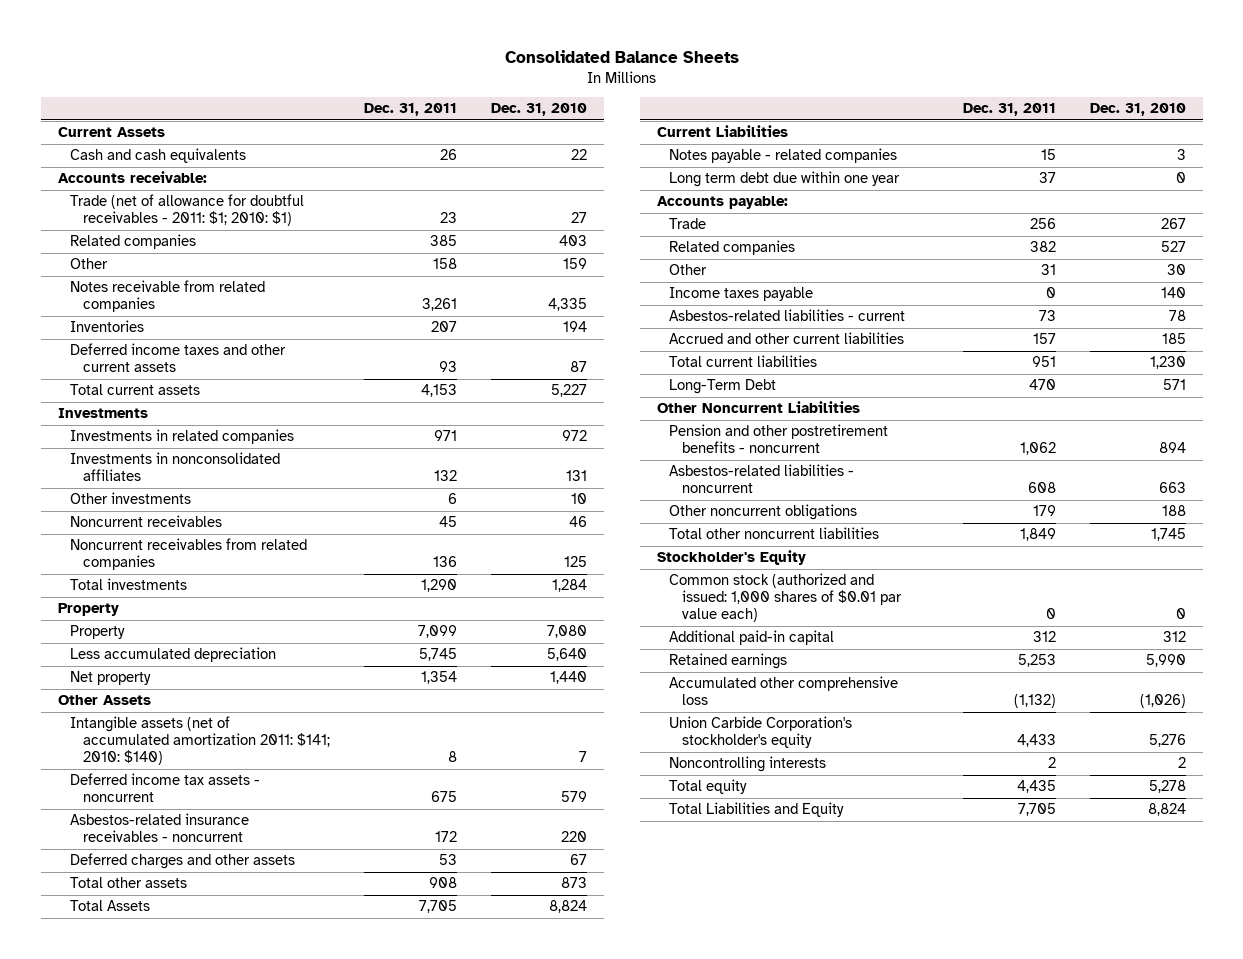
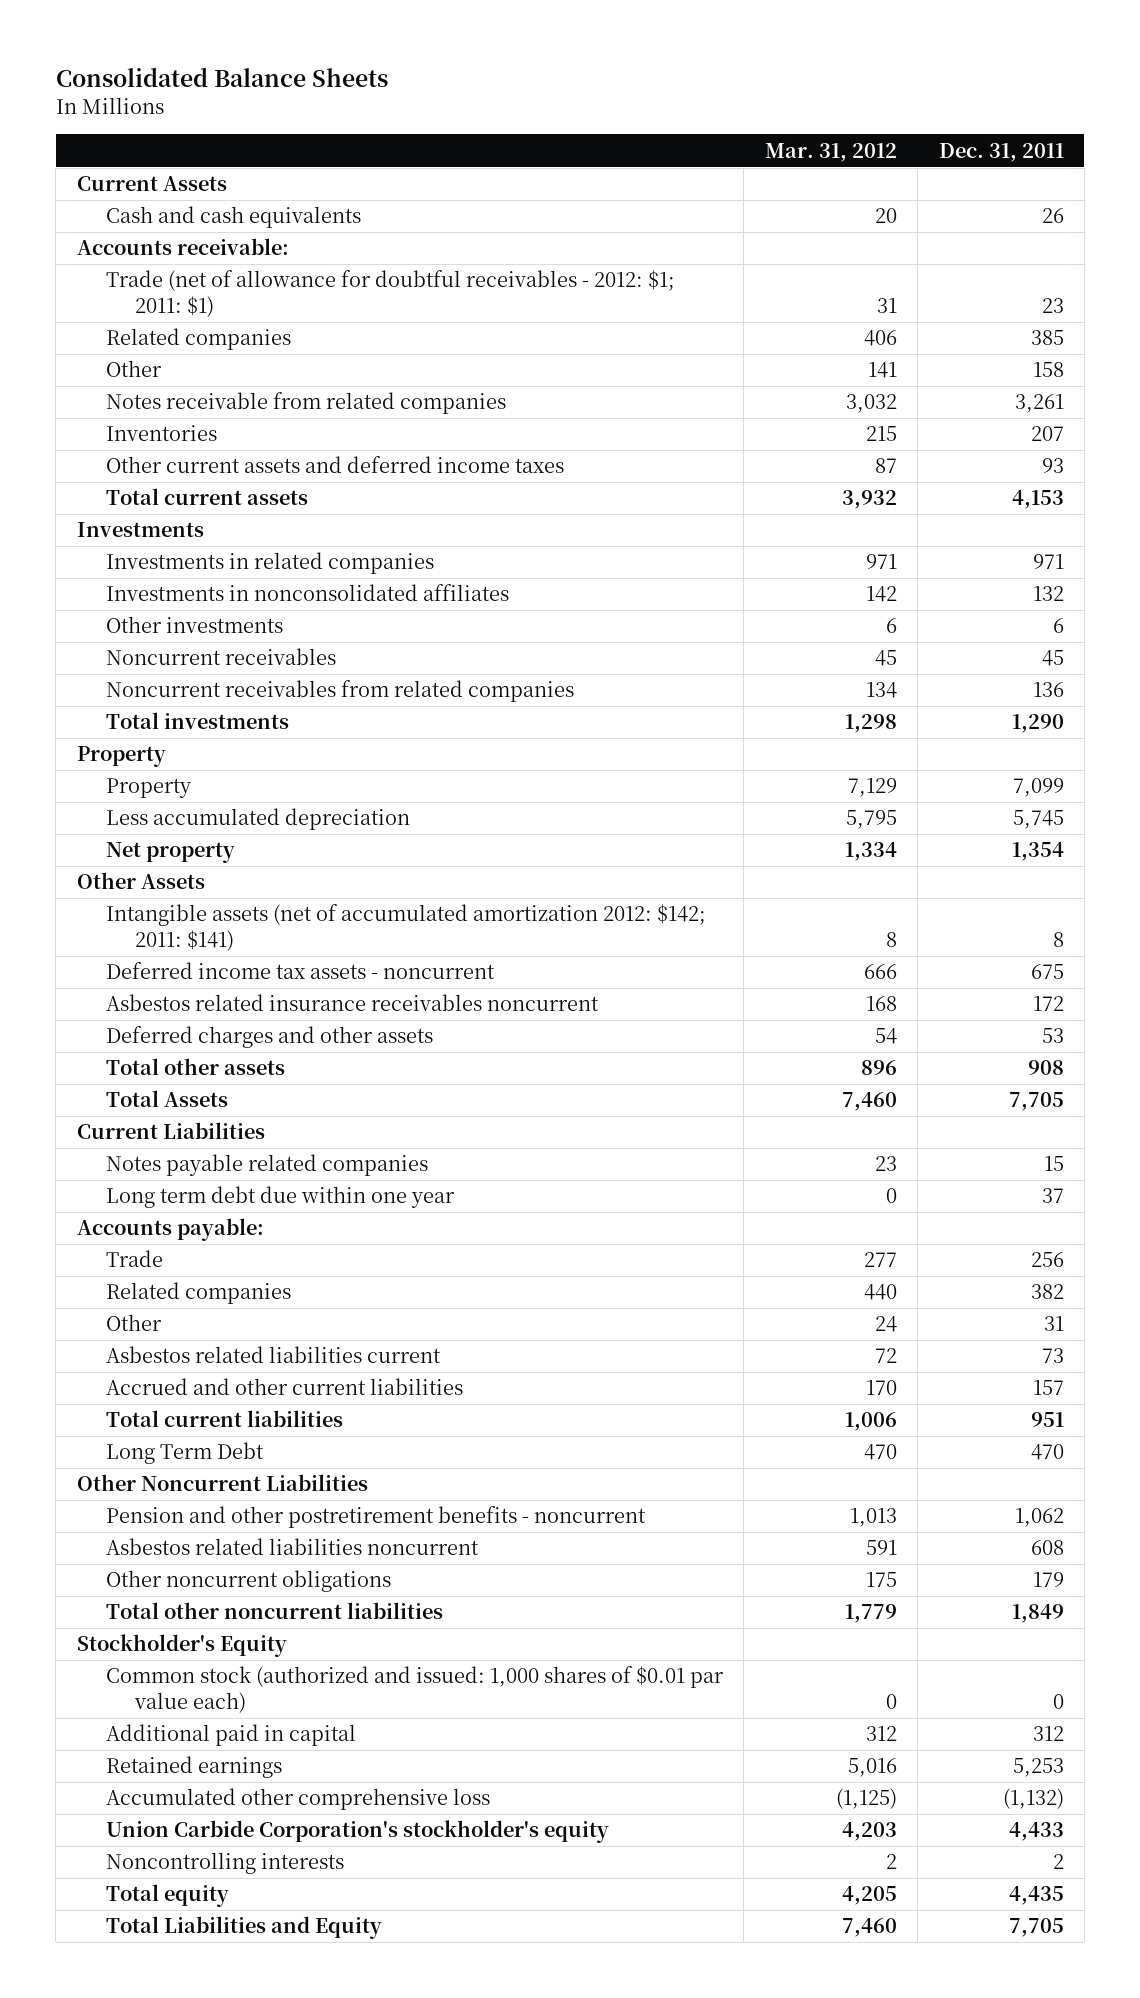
- | Dec. 31, 2011 | Dec. 31, 2010
+ | Mar. 31, 2012 | Dec. 31, 2011
- Trade (net of allowance for doubtful receivables - 2011: $1; 2010: $1) | 23 | 27
+ Trade (net of allowance for doubtful receivables - 2012: $1; 2011: $1) | 31 | 23
- Deferred income taxes and other current assets | 93 | 87
+ Other current assets and deferred income taxes | 87 | 93
- Intangible assets (net of accumulated amortization 2011: $141; 2010: $140) | 8 | 7
+ Intangible assets (net of accumulated amortization 2012: $142; 2011: $141) | 8 | 8
- Asbestos-related insurance receivables - noncurrent | 172 | 220
+ Asbestos related insurance receivables noncurrent | 168 | 172
- Notes payable - related companies | 15 | 3
+ Notes payable related companies | 23 | 15
- Income taxes payable | 0 | 140
- Asbestos-related liabilities - current | 73 | 78
+ Asbestos related liabilities current | 72 | 73
- Long-Term Debt | 470 | 571
+ Long Term Debt | 470 | 470
- Asbestos-related liabilities - noncurrent | 608 | 663
+ Asbestos related liabilities noncurrent | 591 | 608
- Additional paid-in capital | 312 | 312
+ Additional paid in capital | 312 | 312

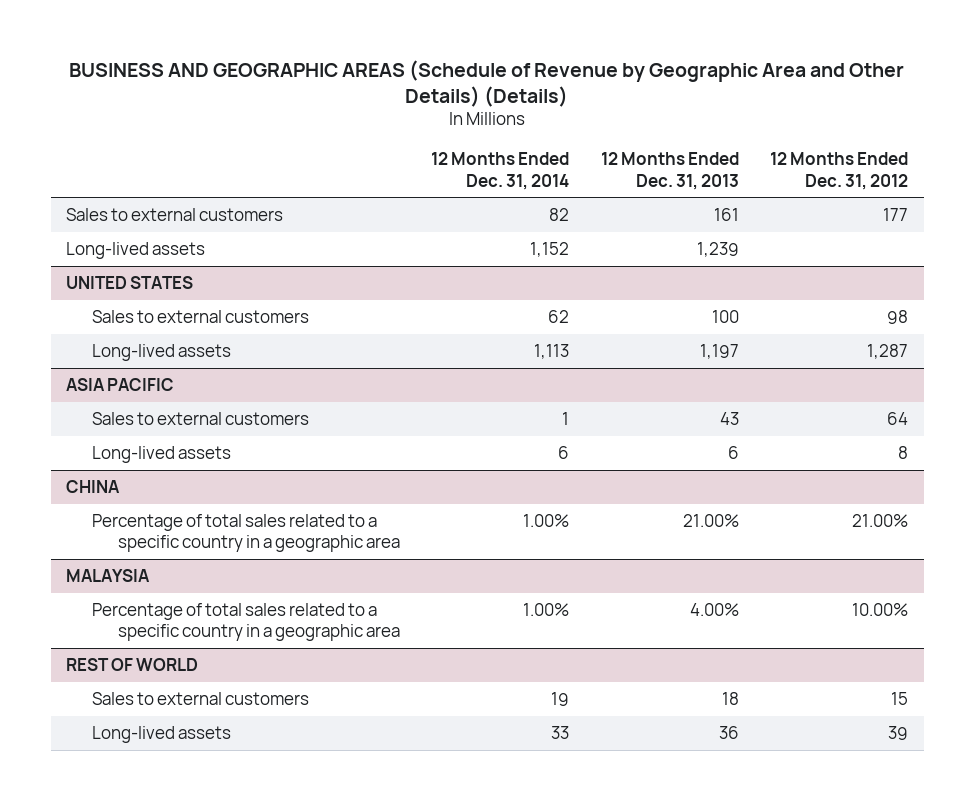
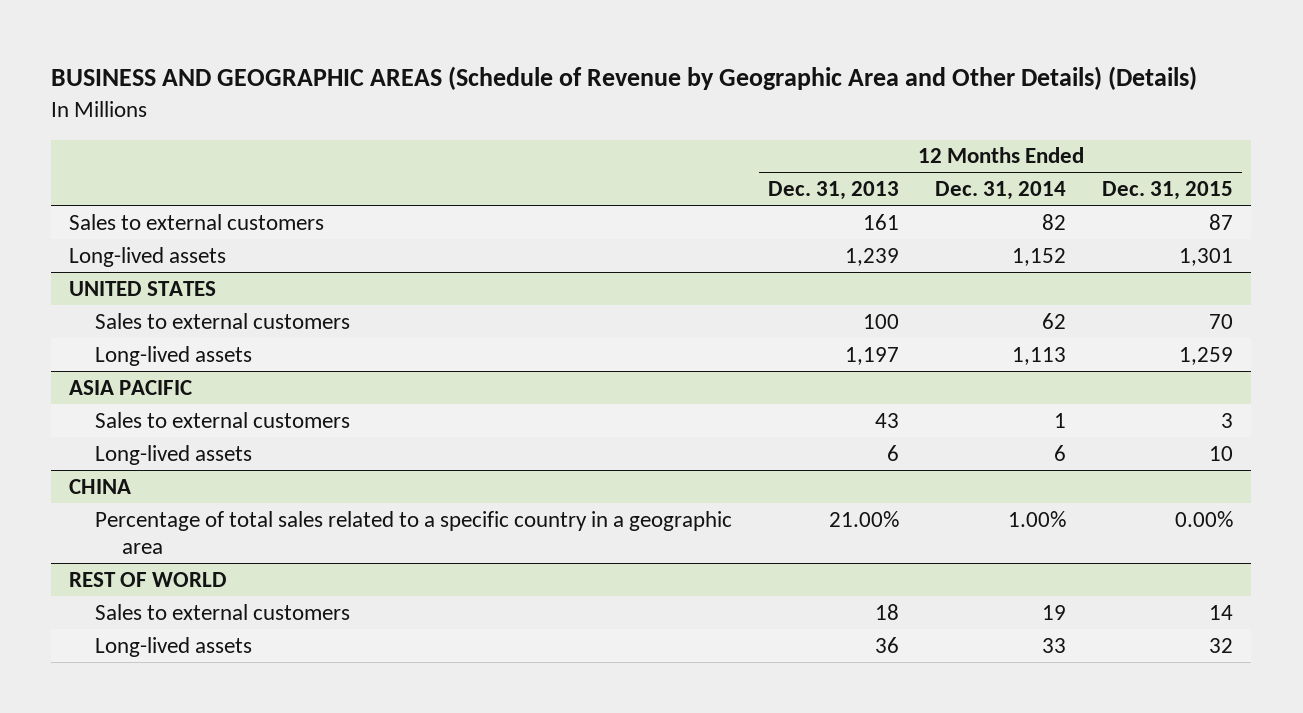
- | 12 Months Ended Dec. 31, 2014 | 12 Months Ended Dec. 31, 2013 | 12 Months Ended Dec. 31, 2012
+ | 12 Months Ended Dec. 31, 2013 | 12 Months Ended Dec. 31, 2014 | 12 Months Ended Dec. 31, 2015
- MALAYSIA
- Percentage of total sales related to a specific country in a geographic area | 1.00% | 4.00% | 10.00%

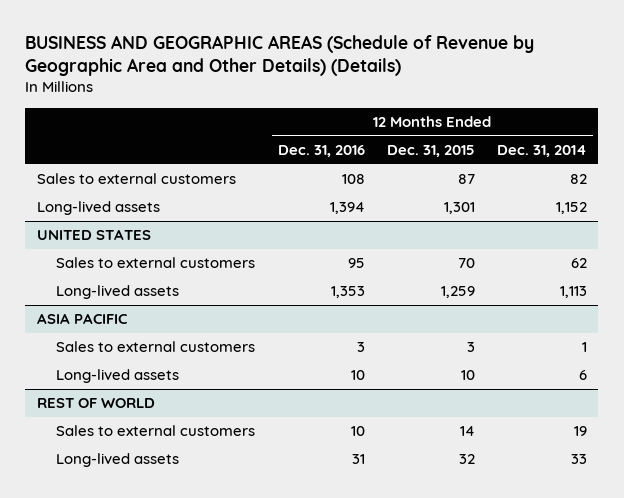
- | 12 Months Ended Dec. 31, 2013 | 12 Months Ended Dec. 31, 2014 | 12 Months Ended Dec. 31, 2015
+ | 12 Months Ended Dec. 31, 2016 | 12 Months Ended Dec. 31, 2015 | 12 Months Ended Dec. 31, 2014
- CHINA
- Percentage of total sales related to a specific country in a geographic area | 21.00% | 1.00% | 0.00%

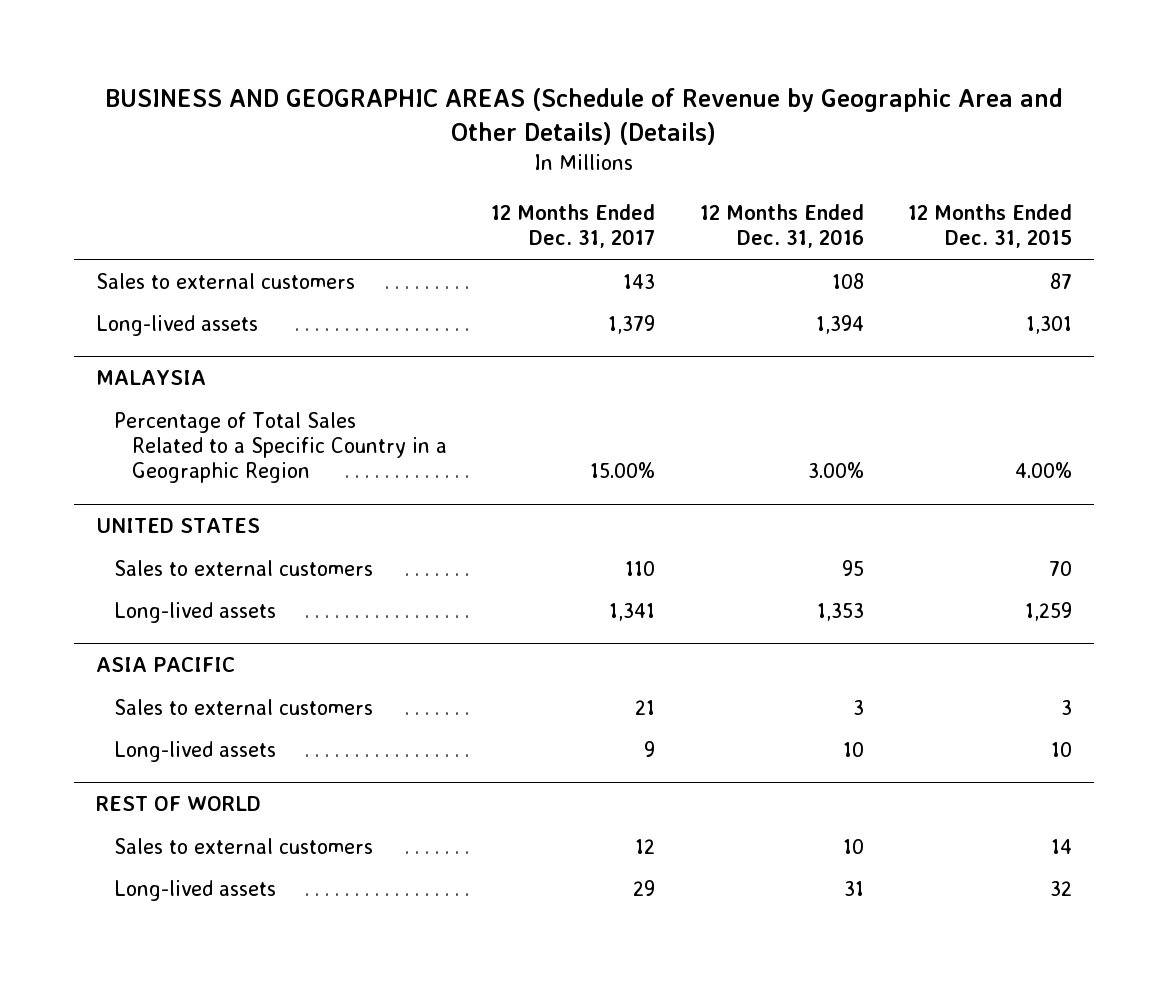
- | 12 Months Ended Dec. 31, 2016 | 12 Months Ended Dec. 31, 2015 | 12 Months Ended Dec. 31, 2014
+ | 12 Months Ended Dec. 31, 2017 | 12 Months Ended Dec. 31, 2016 | 12 Months Ended Dec. 31, 2015
+ MALAYSIA
+ Percentage of Total Sales Related to a Specific Country in a Geographic Region | 15.00% | 3.00% | 4.00%

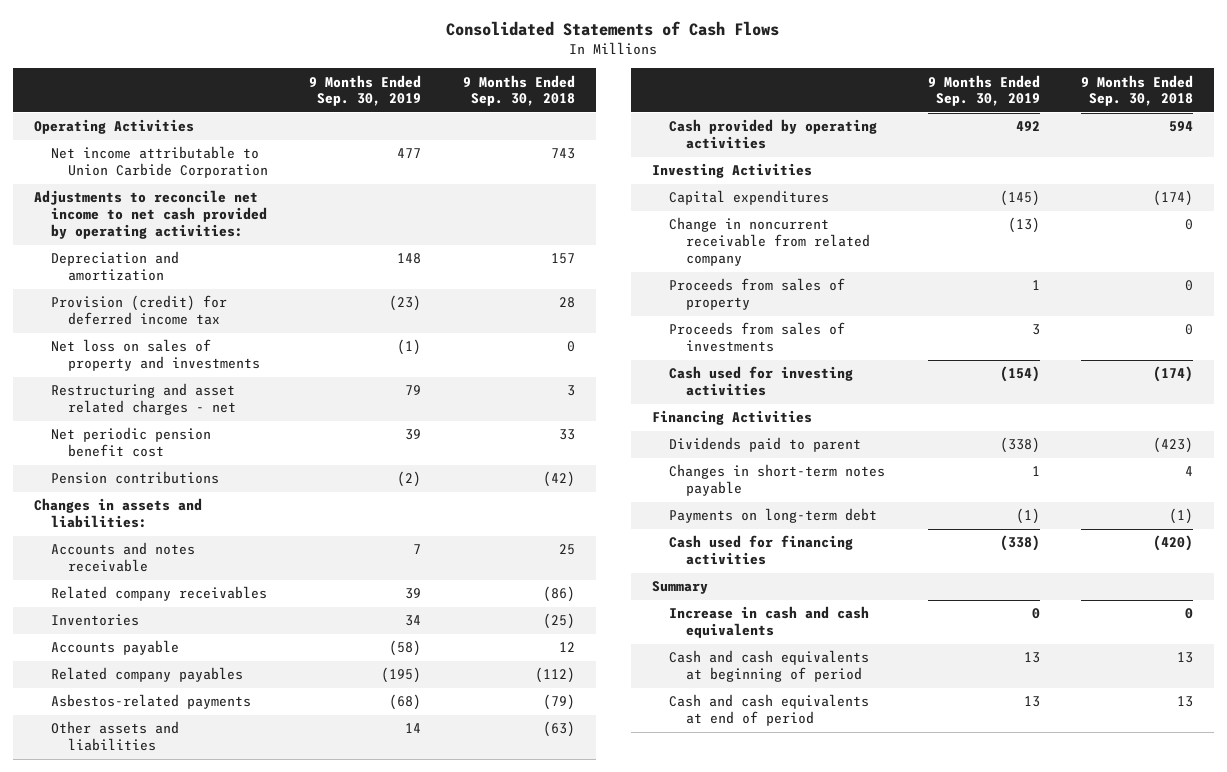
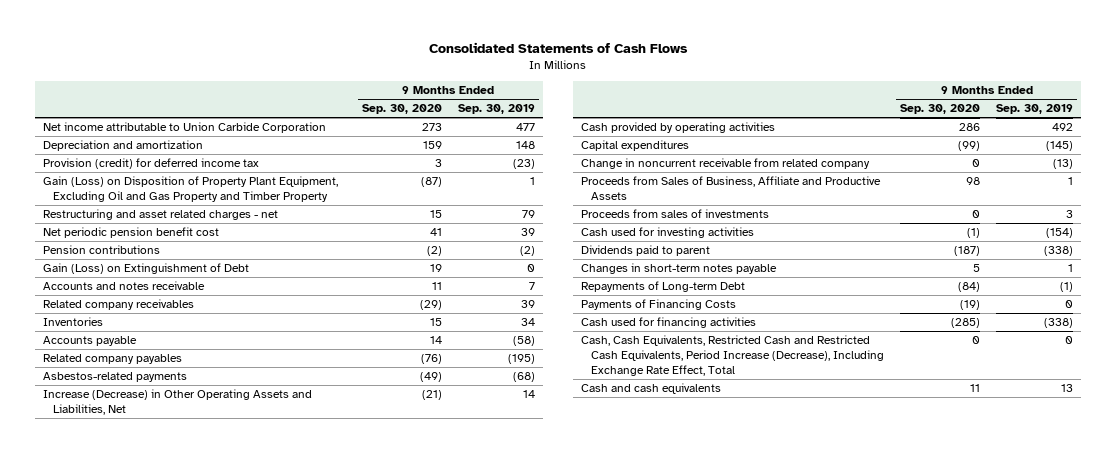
- | 9 Months Ended Sep. 30, 2019 | 9 Months Ended Sep. 30, 2018
+ | 9 Months Ended Sep. 30, 2020 | 9 Months Ended Sep. 30, 2019
- Operating Activities
- Adjustments to reconcile net income to net cash provided by operating activities:
- Net loss on sales of property and investments | (1) | 0
+ Gain (Loss) on Disposition of Property Plant Equipment, Excluding Oil and Gas Property and Timber Property | (87) | 1
- Changes in assets and liabilities:
+ Gain (Loss) on Extinguishment of Debt | 19 | 0
- Other assets and liabilities | 14 | (63)
+ Increase (Decrease) in Other Operating Assets and Liabilities, Net | (21) | 14
- Investing Activities
- Proceeds from sales of property | 1 | 0
+ Proceeds from Sales of Business, Affiliate and Productive Assets | 98 | 1
- Financing Activities
- Payments on long-term debt | (1) | (1)
+ Repayments of Long-term Debt | (84) | (1)
+ Payments of Financing Costs | (19) | 0
- Summary
- Increase in cash and cash equivalents | 0 | 0
- Cash and cash equivalents at beginning of period | 13 | 13
- Cash and cash equivalents at end of period | 13 | 13
+ Cash, Cash Equivalents, Restricted Cash and Restricted Cash Equivalents, Period Increase (Decrease), Including Exchange Rate Effect, Total | 0 | 0
+ Cash and cash equivalents | 11 | 13

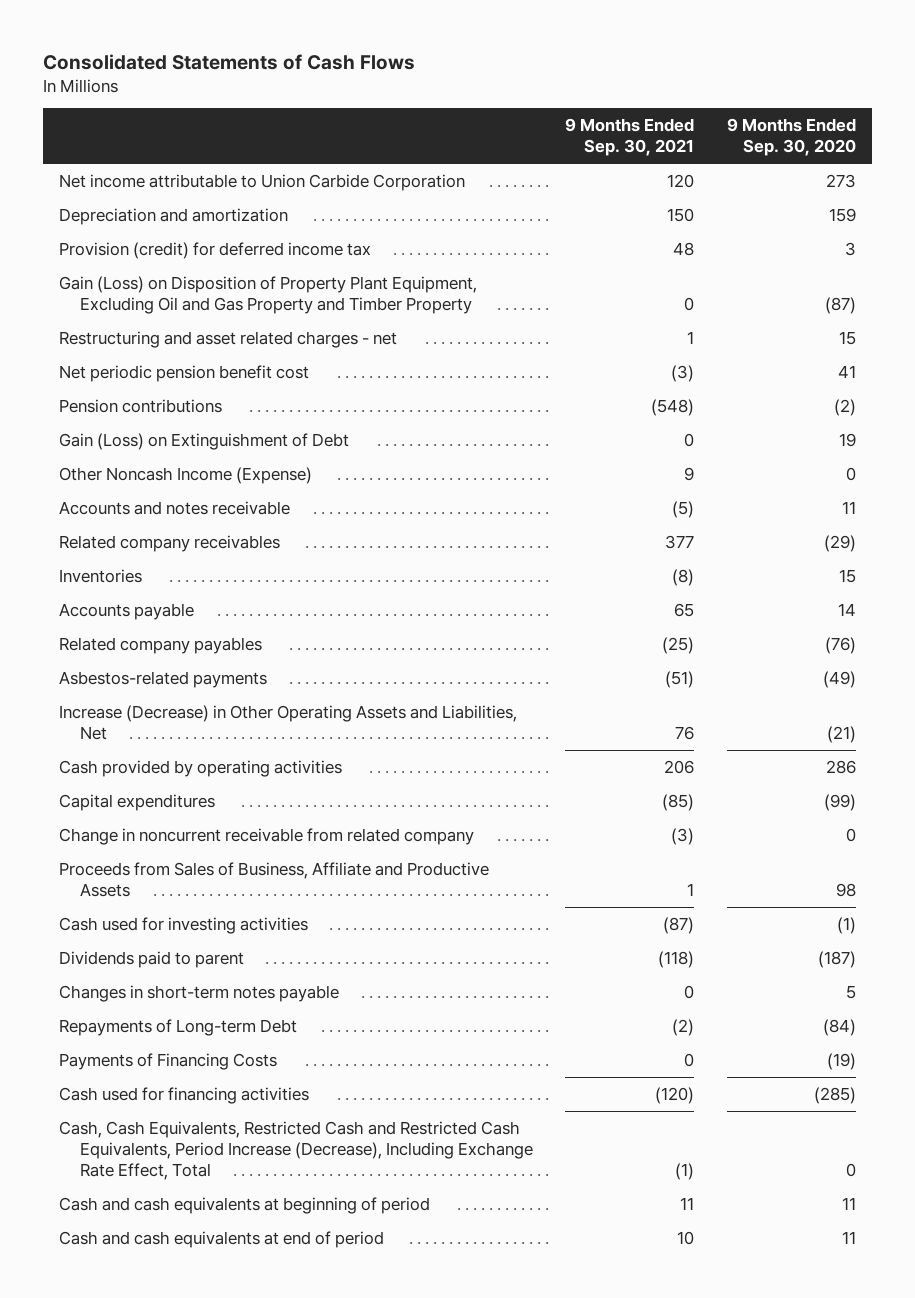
- | 9 Months Ended Sep. 30, 2020 | 9 Months Ended Sep. 30, 2019
+ | 9 Months Ended Sep. 30, 2021 | 9 Months Ended Sep. 30, 2020
+ Other Noncash Income (Expense) | 9 | 0
- Proceeds from sales of investments | 0 | 3
- Cash and cash equivalents | 11 | 13
+ Cash and cash equivalents at beginning of period | 11 | 11
+ Cash and cash equivalents at end of period | 10 | 11

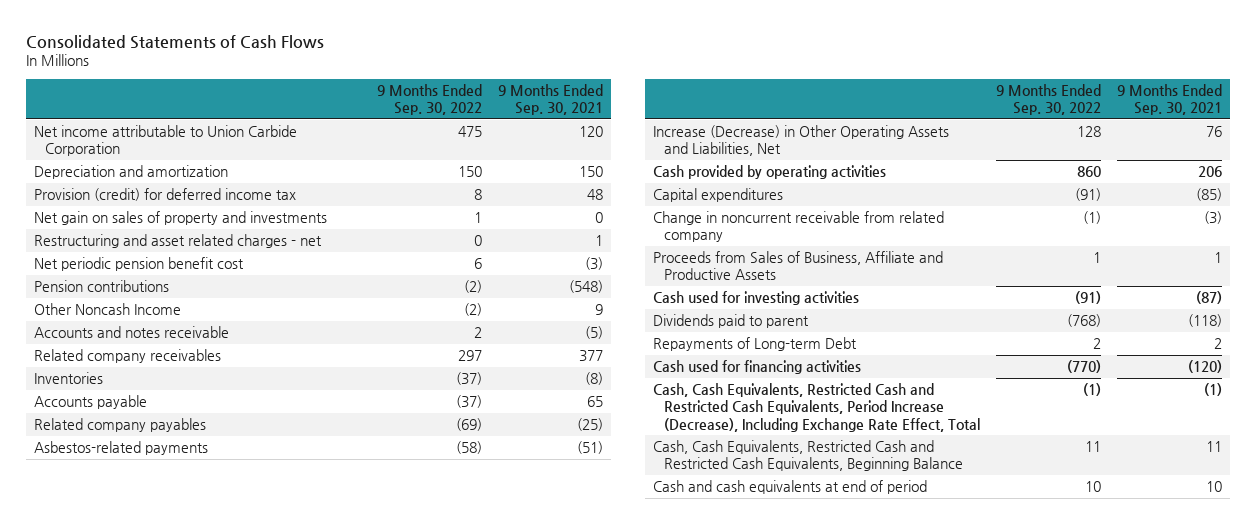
- | 9 Months Ended Sep. 30, 2021 | 9 Months Ended Sep. 30, 2020
+ | 9 Months Ended Sep. 30, 2022 | 9 Months Ended Sep. 30, 2021
- Gain (Loss) on Disposition of Property Plant Equipment, Excluding Oil and Gas Property and Timber Property | 0 | (87)
+ Net gain on sales of property and investments | 1 | 0
- Gain (Loss) on Extinguishment of Debt | 0 | 19
- Other Noncash Income (Expense) | 9 | 0
+ Other Noncash Income | (2) | 9
- Changes in short-term notes payable | 0 | 5
- Repayments of Long-term Debt | (2) | (84)
- Payments of Financing Costs | 0 | (19)
+ Repayments of Long-term Debt | 2 | 2
- Cash and cash equivalents at beginning of period | 11 | 11
+ Cash, Cash Equivalents, Restricted Cash and Restricted Cash Equivalents, Beginning Balance | 11 | 11

